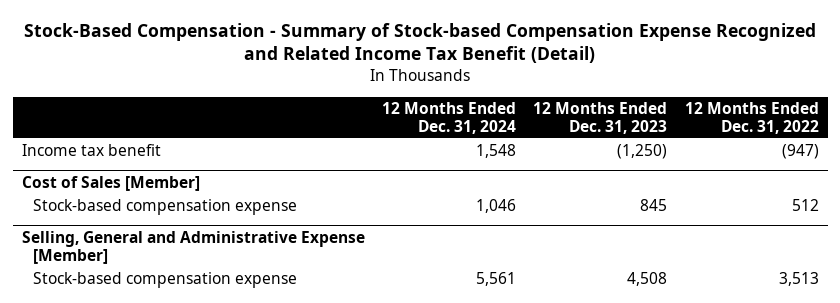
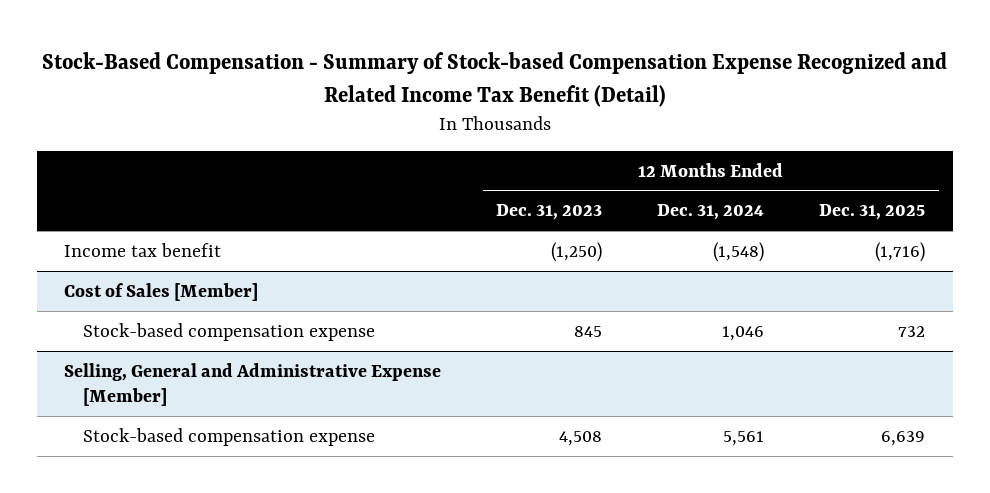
- | 12 Months Ended Dec. 31, 2024 | 12 Months Ended Dec. 31, 2023 | 12 Months Ended Dec. 31, 2022
+ | 12 Months Ended Dec. 31, 2023 | 12 Months Ended Dec. 31, 2024 | 12 Months Ended Dec. 31, 2025
- Income tax benefit | 1,548 | (1,250) | (947)
+ Income tax benefit | (1,250) | (1,548) | (1,716)

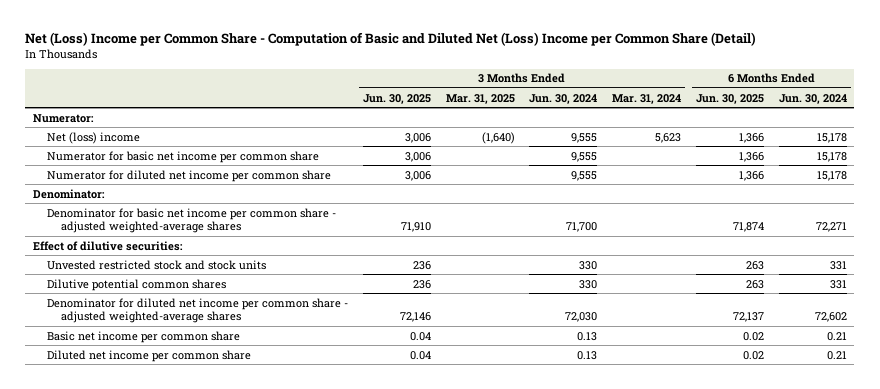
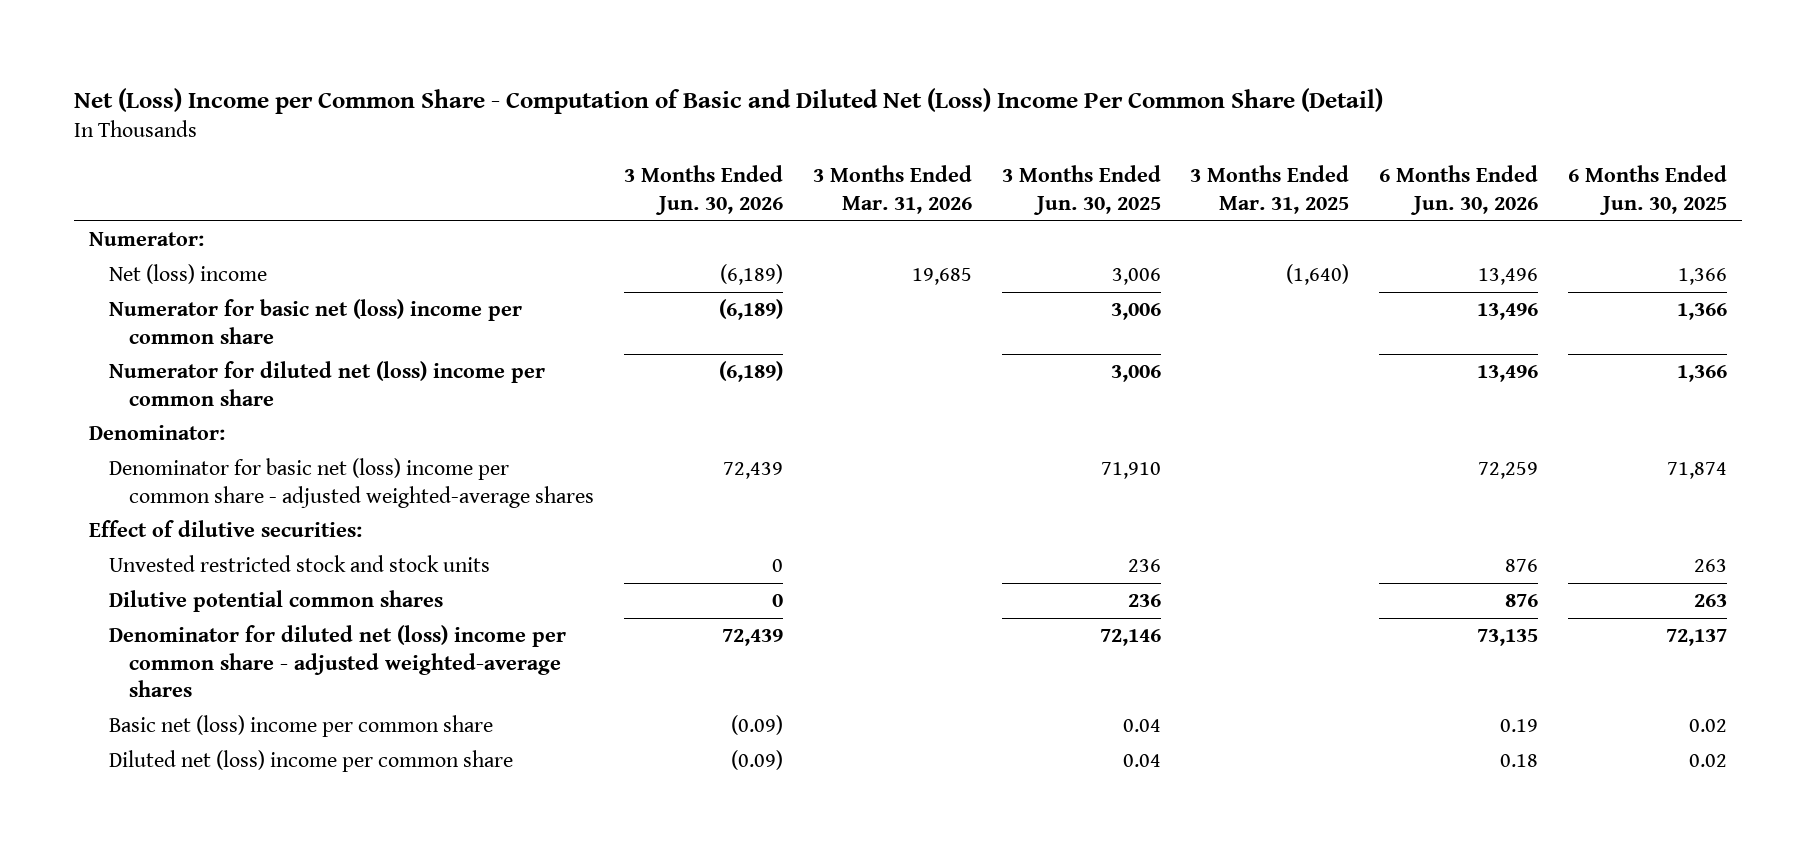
- Net (Loss) Income per Common Share - Computation of Basic and Diluted Net (Loss) Income per Common Share (Detail)
+ Net (Loss) Income per Common Share - Computation of Basic and Diluted Net (Loss) Income Per Common Share (Detail)
- | 3 Months Ended Jun. 30, 2025 | 3 Months Ended Mar. 31, 2025 | 3 Months Ended Jun. 30, 2024 | 3 Months Ended Mar. 31, 2024 | 6 Months Ended Jun. 30, 2025 | 6 Months Ended Jun. 30, 2024
+ | 3 Months Ended Jun. 30, 2026 | 3 Months Ended Mar. 31, 2026 | 3 Months Ended Jun. 30, 2025 | 3 Months Ended Mar. 31, 2025 | 6 Months Ended Jun. 30, 2026 | 6 Months Ended Jun. 30, 2025
- Numerator for basic net income per common share | 3,006 | | 9,555 | | 1,366 | 15,178
- Numerator for diluted net income per common share | 3,006 | | 9,555 | | 1,366 | 15,178
+ Numerator for basic net (loss) income per common share | (6,189) | | 3,006 | | 13,496 | 1,366
+ Numerator for diluted net (loss) income per common share | (6,189) | | 3,006 | | 13,496 | 1,366
- Denominator for basic net income per common share - adjusted weighted-average shares | 71,910 | | 71,700 | | 71,874 | 72,271
+ Denominator for basic net (loss) income per common share - adjusted weighted-average shares | 72,439 | | 71,910 | | 72,259 | 71,874
- Denominator for diluted net income per common share - adjusted weighted-average shares | 72,146 | | 72,030 | | 72,137 | 72,602
- Basic net income per common share | 0.04 | | 0.13 | | 0.02 | 0.21
- Diluted net income per common share | 0.04 | | 0.13 | | 0.02 | 0.21
+ Denominator for diluted net (loss) income per common share - adjusted weighted-average shares | 72,439 | | 72,146 | | 73,135 | 72,137
+ Basic net (loss) income per common share | (0.09) | | 0.04 | | 0.19 | 0.02
+ Diluted net (loss) income per common share | (0.09) | | 0.04 | | 0.18 | 0.02

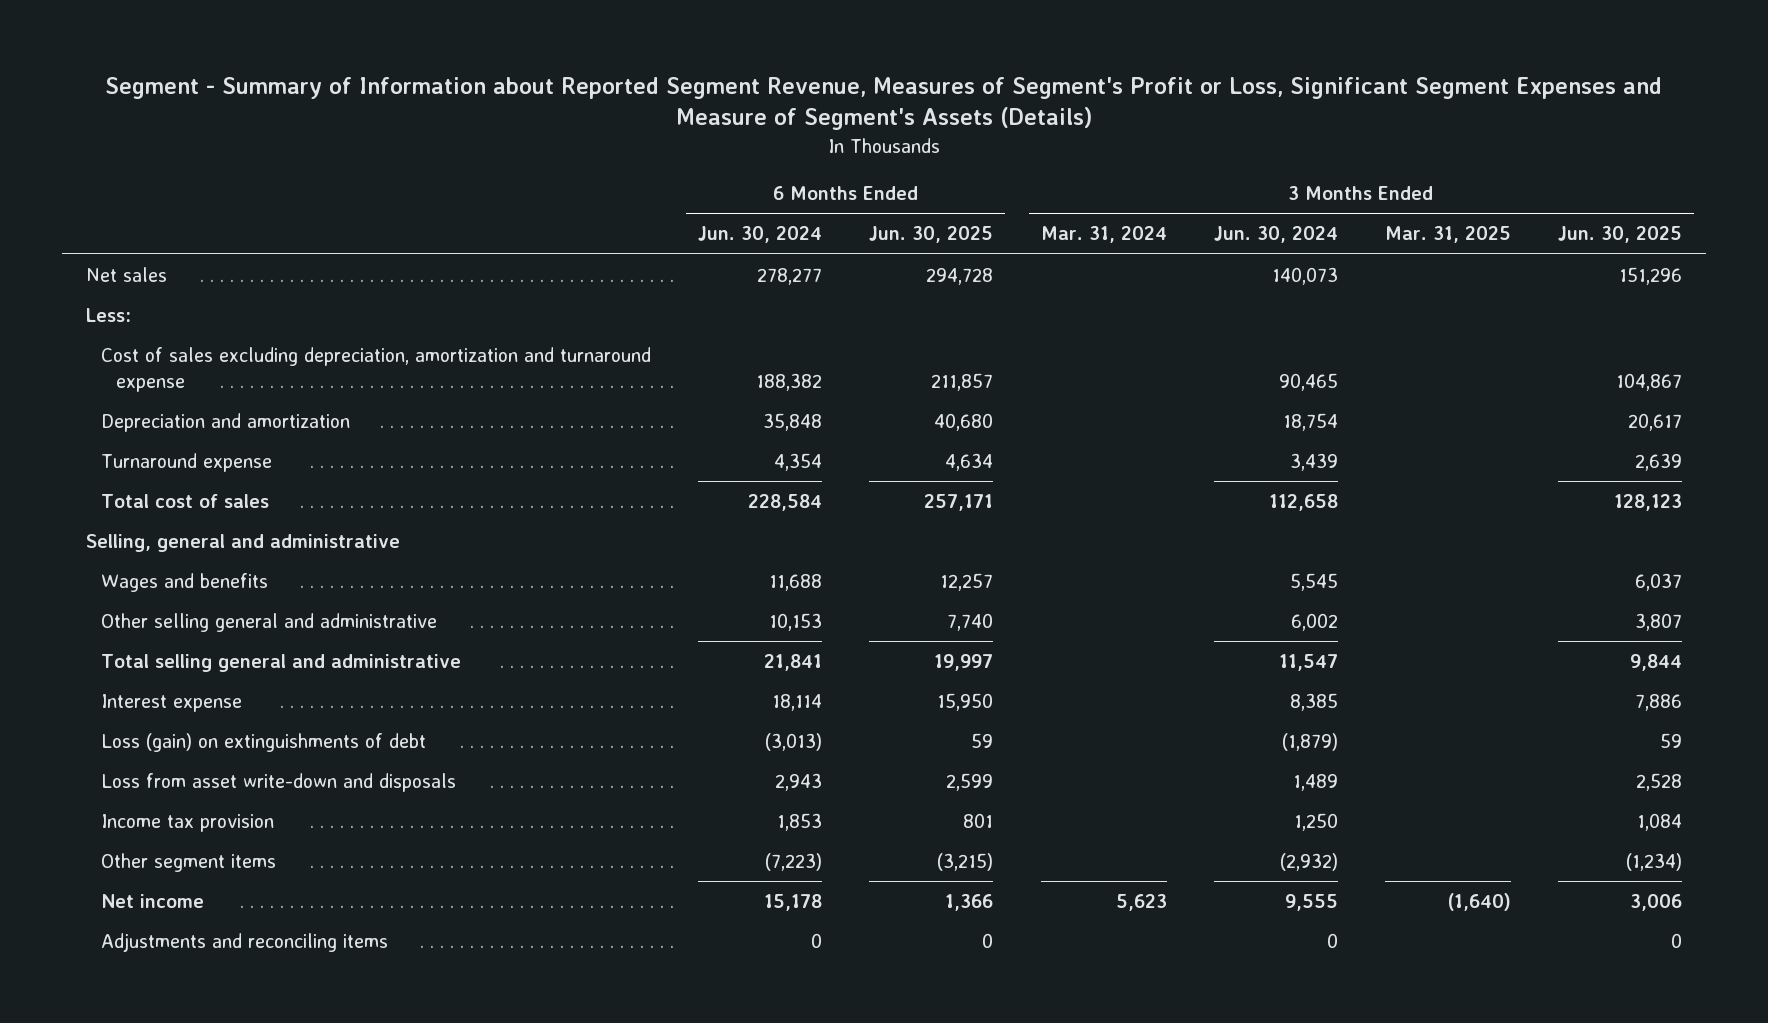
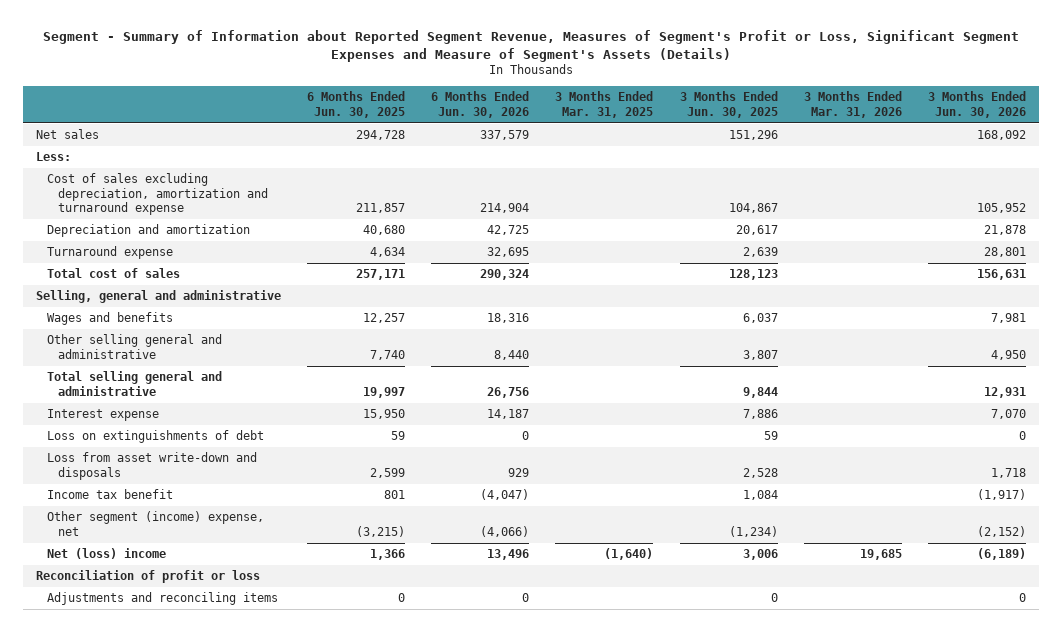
- | 6 Months Ended Jun. 30, 2024 | 6 Months Ended Jun. 30, 2025 | 3 Months Ended Mar. 31, 2024 | 3 Months Ended Jun. 30, 2024 | 3 Months Ended Mar. 31, 2025 | 3 Months Ended Jun. 30, 2025
+ | 6 Months Ended Jun. 30, 2025 | 6 Months Ended Jun. 30, 2026 | 3 Months Ended Mar. 31, 2025 | 3 Months Ended Jun. 30, 2025 | 3 Months Ended Mar. 31, 2026 | 3 Months Ended Jun. 30, 2026
- Loss (gain) on extinguishments of debt | (3,013) | 59 | | (1,879) | | 59
+ Loss on extinguishments of debt | 59 | 0 | | 59 | | 0
- Income tax provision | 1,853 | 801 | | 1,250 | | 1,084
- Other segment items | (7,223) | (3,215) | | (2,932) | | (1,234)
- Net income | 15,178 | 1,366 | 5,623 | 9,555 | (1,640) | 3,006
+ Income tax benefit | 801 | (4,047) | | 1,084 | | (1,917)
+ Other segment (income) expense, net | (3,215) | (4,066) | | (1,234) | | (2,152)
+ Net (loss) income | 1,366 | 13,496 | (1,640) | 3,006 | 19,685 | (6,189)
+ Reconciliation of profit or loss

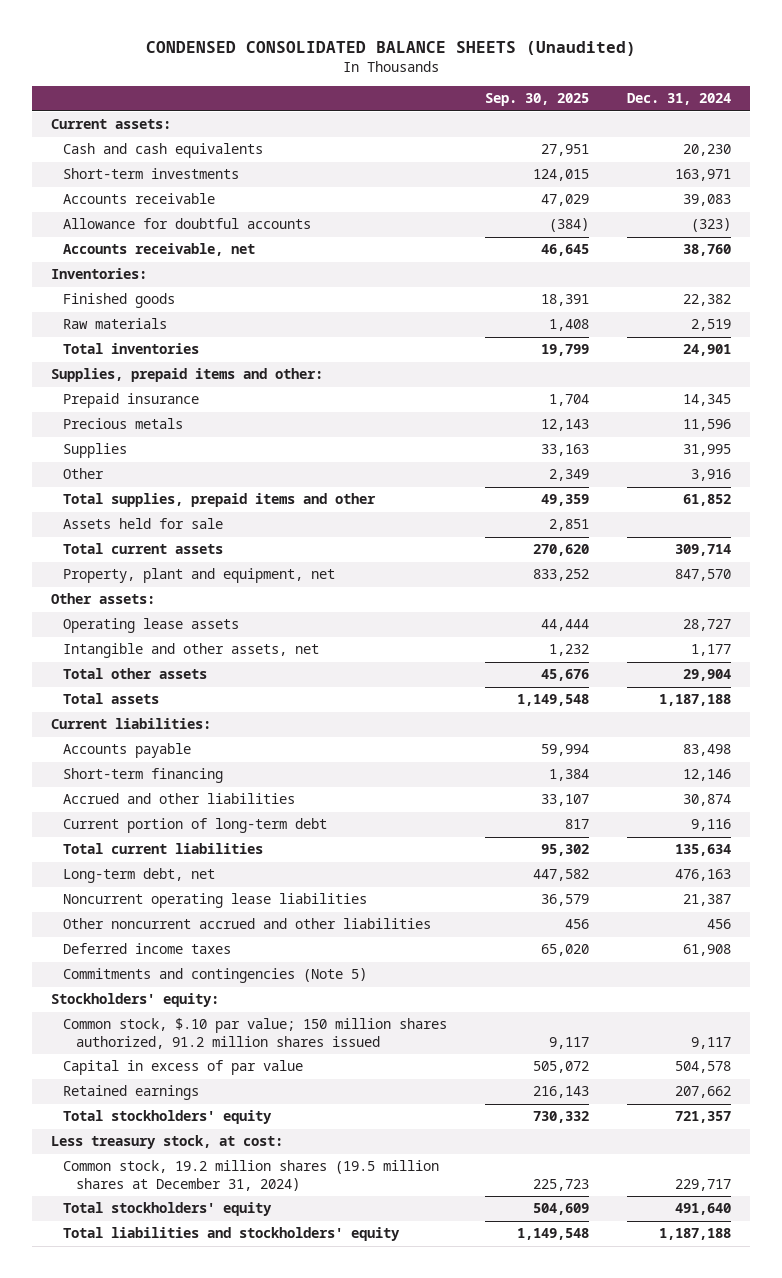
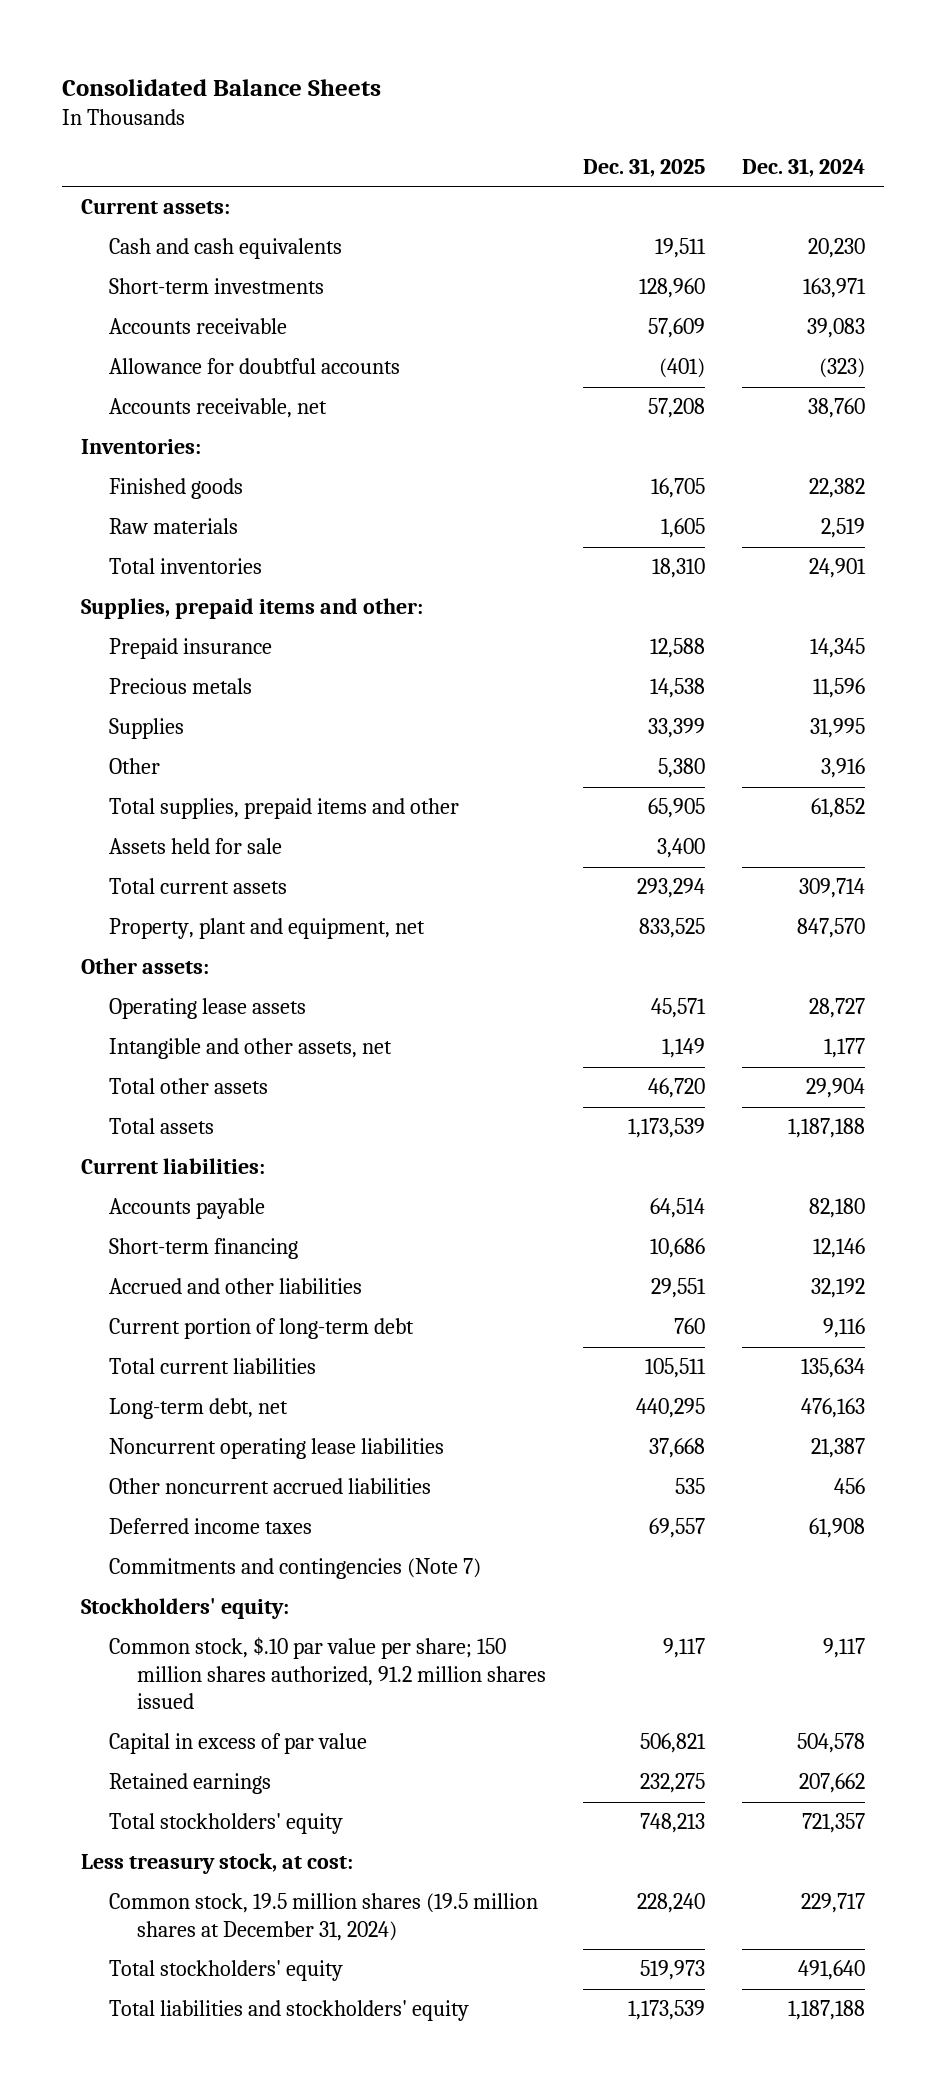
- CONDENSED CONSOLIDATED BALANCE SHEETS (Unaudited)
+ Consolidated Balance Sheets
- | Sep. 30, 2025 | Dec. 31, 2024
+ | Dec. 31, 2025 | Dec. 31, 2024
- Accounts payable | 59,994 | 83,498
+ Accounts payable | 64,514 | 82,180
- Accrued and other liabilities | 33,107 | 30,874
+ Accrued and other liabilities | 29,551 | 32,192
- Other noncurrent accrued and other liabilities | 456 | 456
+ Other noncurrent accrued liabilities | 535 | 456
- Commitments and contingencies (Note 5)
+ Commitments and contingencies (Note 7)
- Common stock, $.10 par value; 150 million shares authorized, 91.2 million shares issued | 9,117 | 9,117
+ Common stock, $.10 par value per share; 150 million shares authorized, 91.2 million shares issued | 9,117 | 9,117
- Common stock, 19.2 million shares (19.5 million shares at December 31, 2024) | 225,723 | 229,717
+ Common stock, 19.5 million shares (19.5 million shares at December 31, 2024) | 228,240 | 229,717

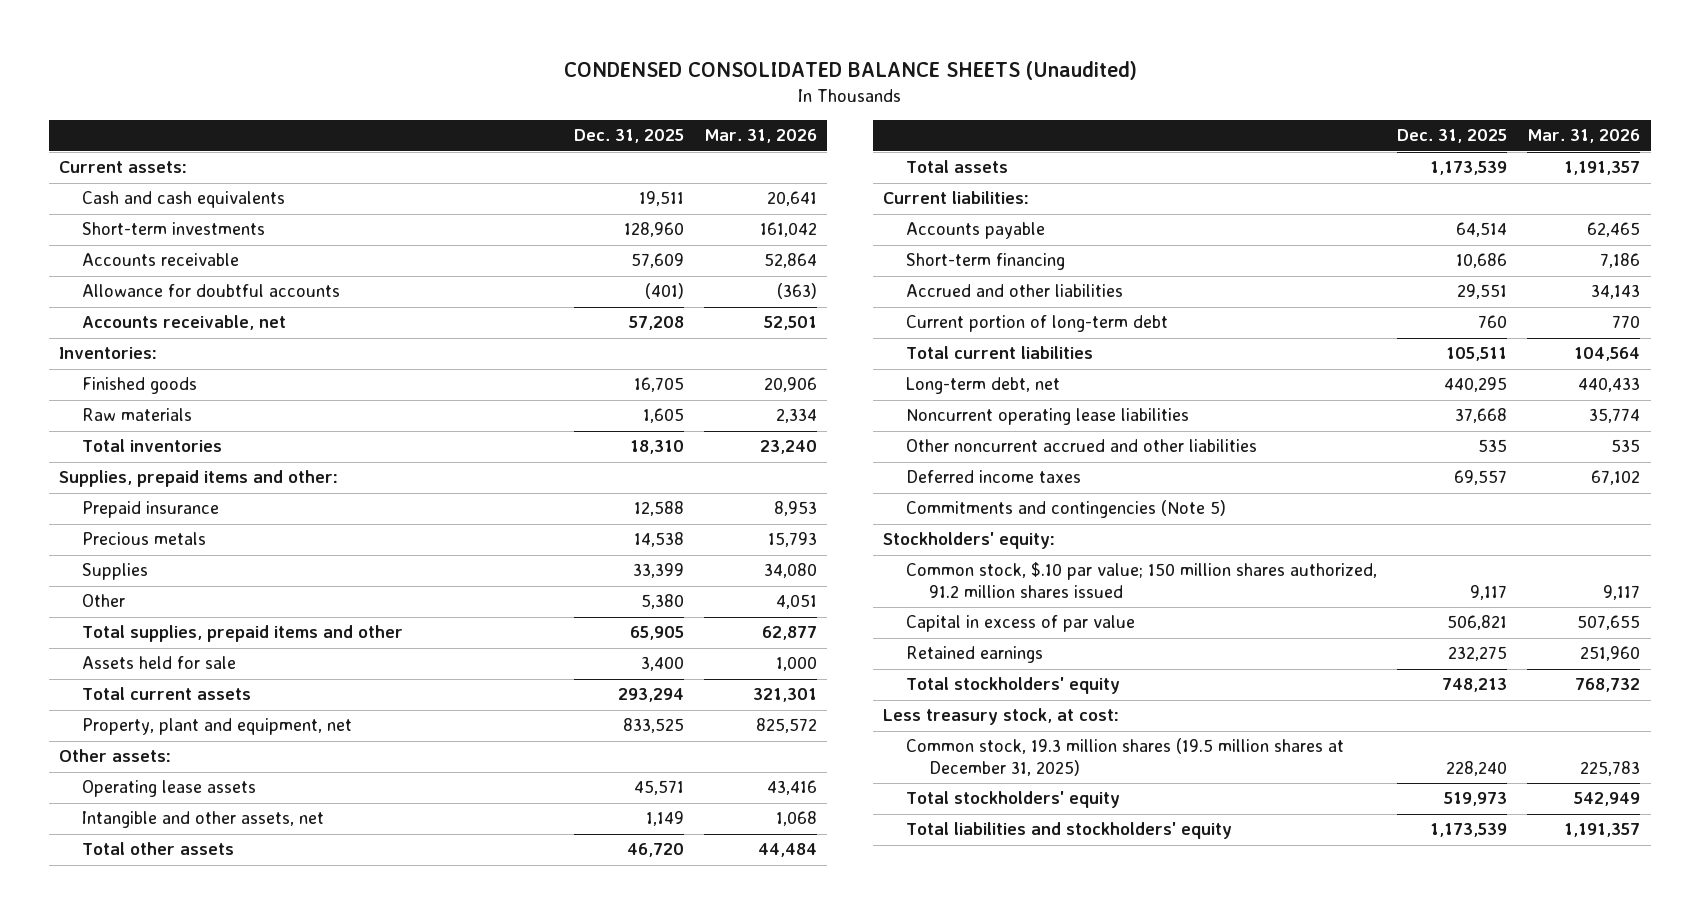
- Consolidated Balance Sheets
+ CONDENSED CONSOLIDATED BALANCE SHEETS (Unaudited)
- | Dec. 31, 2025 | Dec. 31, 2024
+ | Dec. 31, 2025 | Mar. 31, 2026
- Other noncurrent accrued liabilities | 535 | 456
+ Other noncurrent accrued and other liabilities | 535 | 535
- Commitments and contingencies (Note 7)
+ Commitments and contingencies (Note 5)
- Common stock, $.10 par value per share; 150 million shares authorized, 91.2 million shares issued | 9,117 | 9,117
+ Common stock, $.10 par value; 150 million shares authorized, 91.2 million shares issued | 9,117 | 9,117
- Common stock, 19.5 million shares (19.5 million shares at December 31, 2024) | 228,240 | 229,717
+ Common stock, 19.3 million shares (19.5 million shares at December 31, 2025) | 228,240 | 225,783

